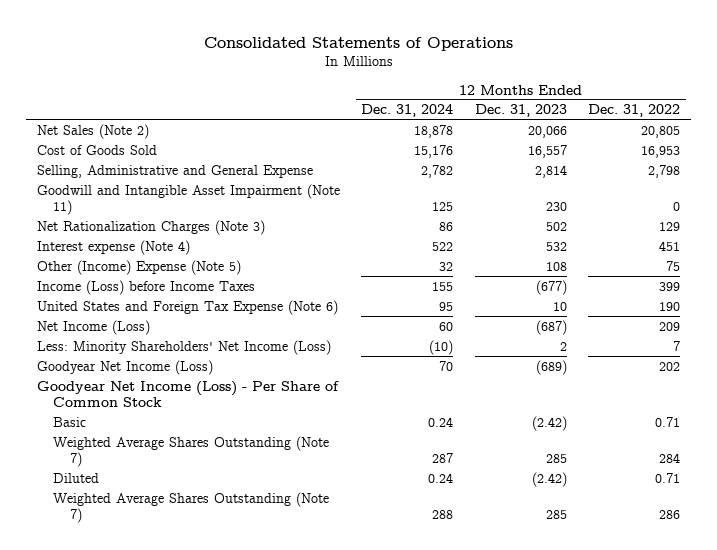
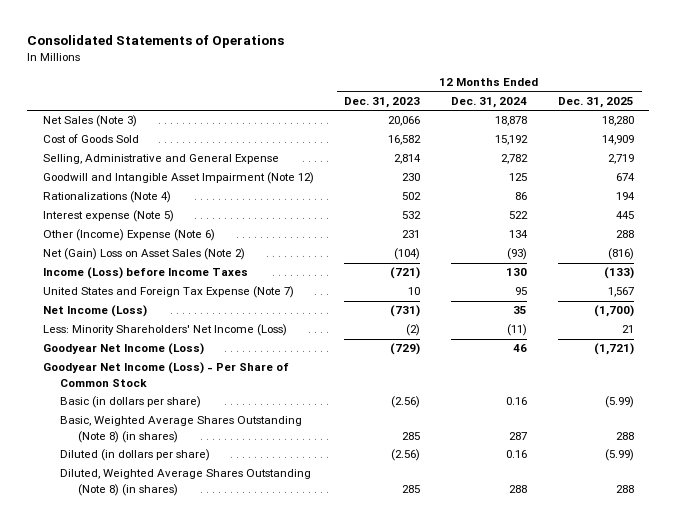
- | 12 Months Ended Dec. 31, 2024 | 12 Months Ended Dec. 31, 2023 | 12 Months Ended Dec. 31, 2022
+ | 12 Months Ended Dec. 31, 2023 | 12 Months Ended Dec. 31, 2024 | 12 Months Ended Dec. 31, 2025
- Net Sales (Note 2) | 18,878 | 20,066 | 20,805
- Cost of Goods Sold | 15,176 | 16,557 | 16,953
+ Net Sales (Note 3) | 20,066 | 18,878 | 18,280
+ Cost of Goods Sold | 16,582 | 15,192 | 14,909
- Goodwill and Intangible Asset Impairment (Note 11) | 125 | 230 | 0
- Net Rationalization Charges (Note 3) | 86 | 502 | 129
- Interest expense (Note 4) | 522 | 532 | 451
- Other (Income) Expense (Note 5) | 32 | 108 | 75
- Income (Loss) before Income Taxes | 155 | (677) | 399
- United States and Foreign Tax Expense (Note 6) | 95 | 10 | 190
- Net Income (Loss) | 60 | (687) | 209
- Less: Minority Shareholders' Net Income (Loss) | (10) | 2 | 7
- Goodyear Net Income (Loss) | 70 | (689) | 202
+ Goodwill and Intangible Asset Impairment (Note 12) | 230 | 125 | 674
+ Rationalizations (Note 4) | 502 | 86 | 194
+ Interest expense (Note 5) | 532 | 522 | 445
+ Other (Income) Expense (Note 6) | 231 | 134 | 288
+ Net (Gain) Loss on Asset Sales (Note 2) | (104) | (93) | (816)
+ Income (Loss) before Income Taxes | (721) | 130 | (133)
+ United States and Foreign Tax Expense (Note 7) | 10 | 95 | 1,567
+ Net Income (Loss) | (731) | 35 | (1,700)
+ Less: Minority Shareholders' Net Income (Loss) | (2) | (11) | 21
+ Goodyear Net Income (Loss) | (729) | 46 | (1,721)
- Basic | 0.24 | (2.42) | 0.71
- Weighted Average Shares Outstanding (Note 7) | 287 | 285 | 284
- Diluted | 0.24 | (2.42) | 0.71
- Weighted Average Shares Outstanding (Note 7) | 288 | 285 | 286
+ Basic (in dollars per share) | (2.56) | 0.16 | (5.99)
+ Basic, Weighted Average Shares Outstanding (Note 8) (in shares) | 285 | 287 | 288
+ Diluted (in dollars per share) | (2.56) | 0.16 | (5.99)
+ Diluted, Weighted Average Shares Outstanding (Note 8) (in shares) | 285 | 288 | 288

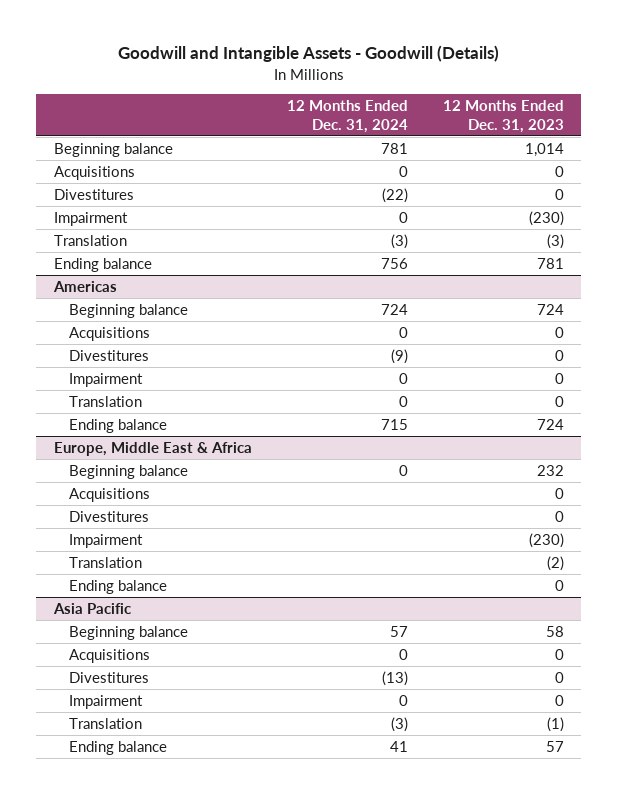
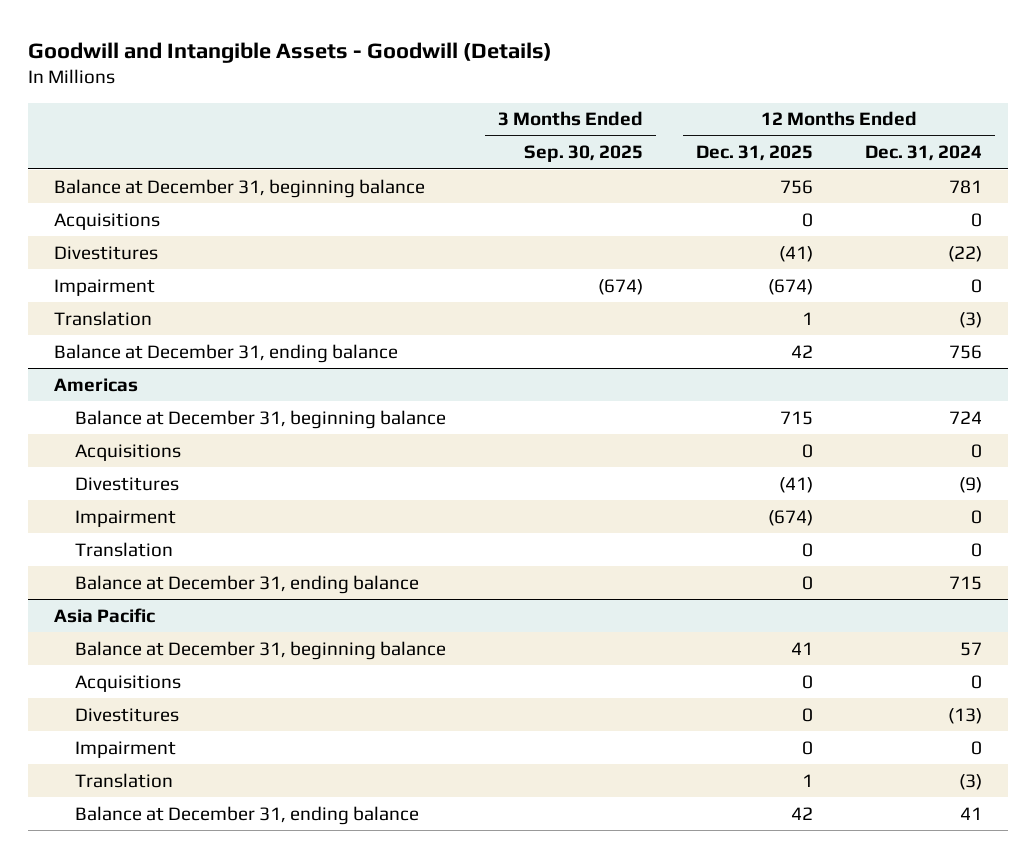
- | 12 Months Ended Dec. 31, 2024 | 12 Months Ended Dec. 31, 2023
+ | 3 Months Ended Sep. 30, 2025 | 12 Months Ended Dec. 31, 2025 | 12 Months Ended Dec. 31, 2024
- Beginning balance | 781 | 1,014
+ Balance at December 31, beginning balance | | 756 | 781
- Ending balance | 756 | 781
+ Balance at December 31, ending balance | | 42 | 756
@ Americas
- Beginning balance | 724 | 724
+ Balance at December 31, beginning balance | | 715 | 724
- Ending balance | 715 | 724
- Europe, Middle East & Africa
- Beginning balance | 0 | 232
- Acquisitions | | 0
- Divestitures | | 0
- Impairment | | (230)
- Translation | | (2)
- Ending balance | | 0
@ Americas
+ Balance at December 31, ending balance | | 0 | 715
@ Asia Pacific
- Beginning balance | 57 | 58
+ Balance at December 31, beginning balance | | 41 | 57
- Ending balance | 41 | 57
+ Balance at December 31, ending balance | | 42 | 41

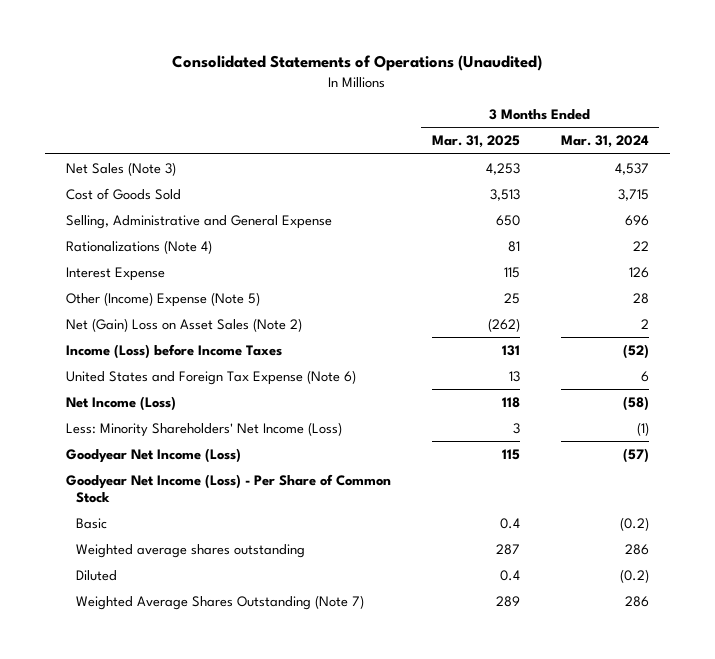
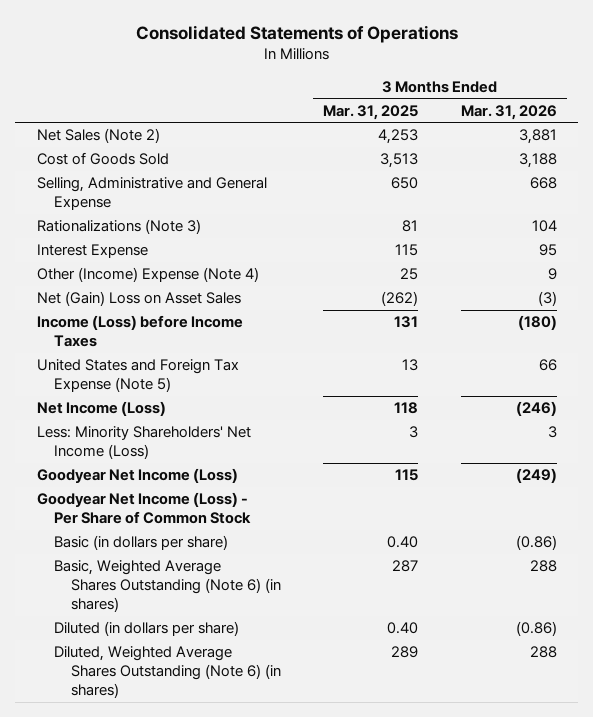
- Consolidated Statements of Operations (Unaudited)
+ Consolidated Statements of Operations
- | 3 Months Ended Mar. 31, 2025 | 3 Months Ended Mar. 31, 2024
+ | 3 Months Ended Mar. 31, 2025 | 3 Months Ended Mar. 31, 2026
- Net Sales (Note 3) | 4,253 | 4,537
+ Net Sales (Note 2) | 4,253 | 3,881
- Rationalizations (Note 4) | 81 | 22
+ Rationalizations (Note 3) | 81 | 104
- Other (Income) Expense (Note 5) | 25 | 28
- Net (Gain) Loss on Asset Sales (Note 2) | (262) | 2
+ Other (Income) Expense (Note 4) | 25 | 9
+ Net (Gain) Loss on Asset Sales | (262) | (3)
- United States and Foreign Tax Expense (Note 6) | 13 | 6
+ United States and Foreign Tax Expense (Note 5) | 13 | 66
- Basic | 0.4 | (0.2)
- Weighted average shares outstanding | 287 | 286
- Diluted | 0.4 | (0.2)
- Weighted Average Shares Outstanding (Note 7) | 289 | 286
+ Basic (in dollars per share) | 0.40 | (0.86)
+ Basic, Weighted Average Shares Outstanding (Note 6) (in shares) | 287 | 288
+ Diluted (in dollars per share) | 0.40 | (0.86)
+ Diluted, Weighted Average Shares Outstanding (Note 6) (in shares) | 289 | 288

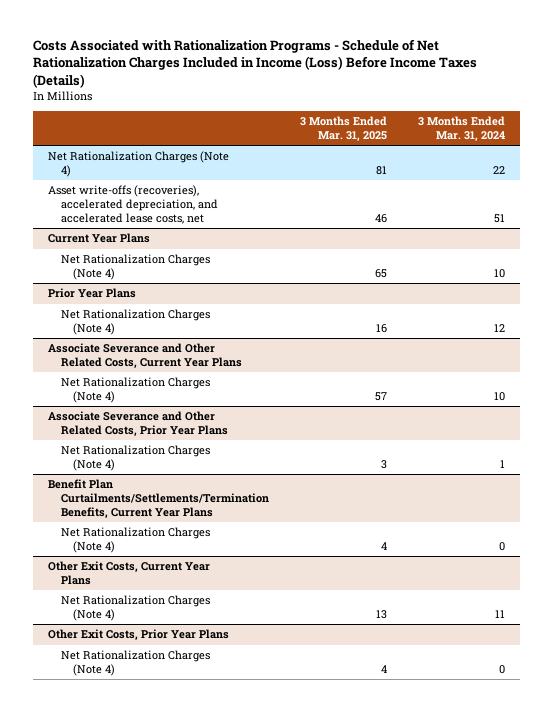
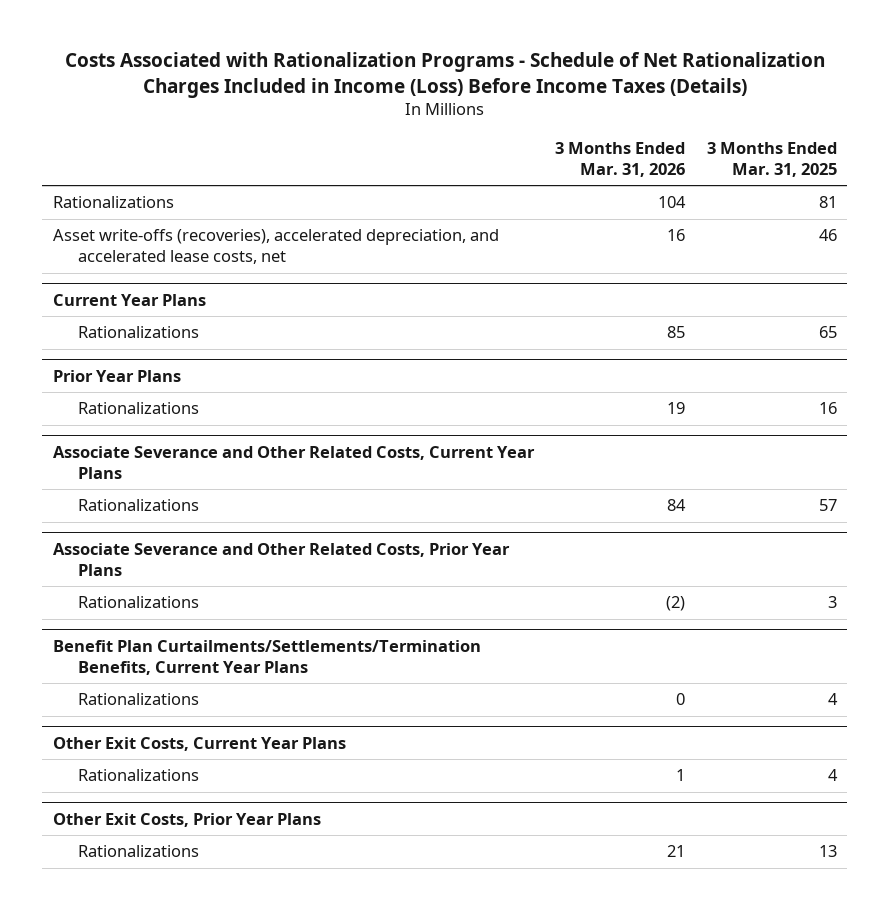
- | 3 Months Ended Mar. 31, 2025 | 3 Months Ended Mar. 31, 2024
+ | 3 Months Ended Mar. 31, 2026 | 3 Months Ended Mar. 31, 2025
- Net Rationalization Charges (Note 4) | 81 | 22
+ Rationalizations | 104 | 81
@ Current Year Plans
- Net Rationalization Charges (Note 4) | 65 | 10
+ Rationalizations | 85 | 65
@ Prior Year Plans
- Net Rationalization Charges (Note 4) | 16 | 12
+ Rationalizations | 19 | 16
@ Associate Severance and Other Related Costs, Current Year Plans
- Net Rationalization Charges (Note 4) | 57 | 10
+ Rationalizations | 84 | 57
@ Associate Severance and Other Related Costs, Prior Year Plans
- Net Rationalization Charges (Note 4) | 3 | 1
+ Rationalizations | (2) | 3
@ Benefit Plan Curtailments/Settlements/Termination Benefits, Current Year Plans
- Net Rationalization Charges (Note 4) | 4 | 0
+ Rationalizations | 0 | 4
@ Other Exit Costs, Current Year Plans
- Net Rationalization Charges (Note 4) | 13 | 11
+ Rationalizations | 1 | 4
@ Other Exit Costs, Prior Year Plans
- Net Rationalization Charges (Note 4) | 4 | 0
+ Rationalizations | 21 | 13

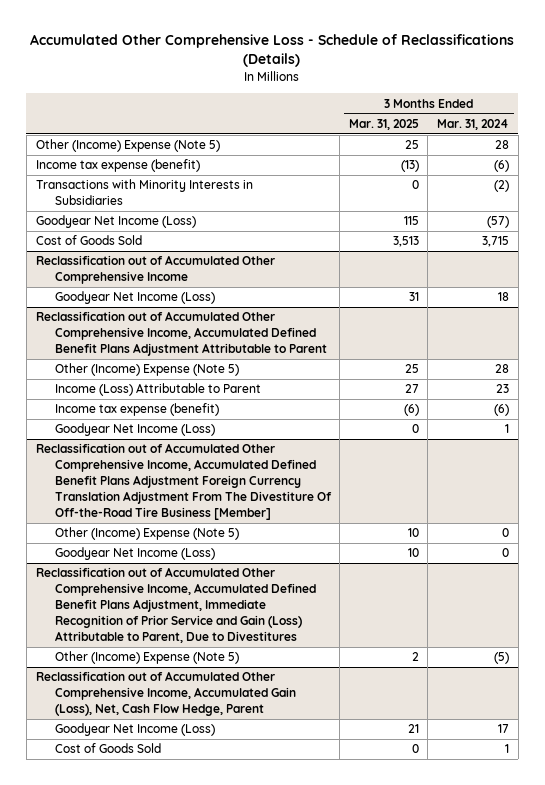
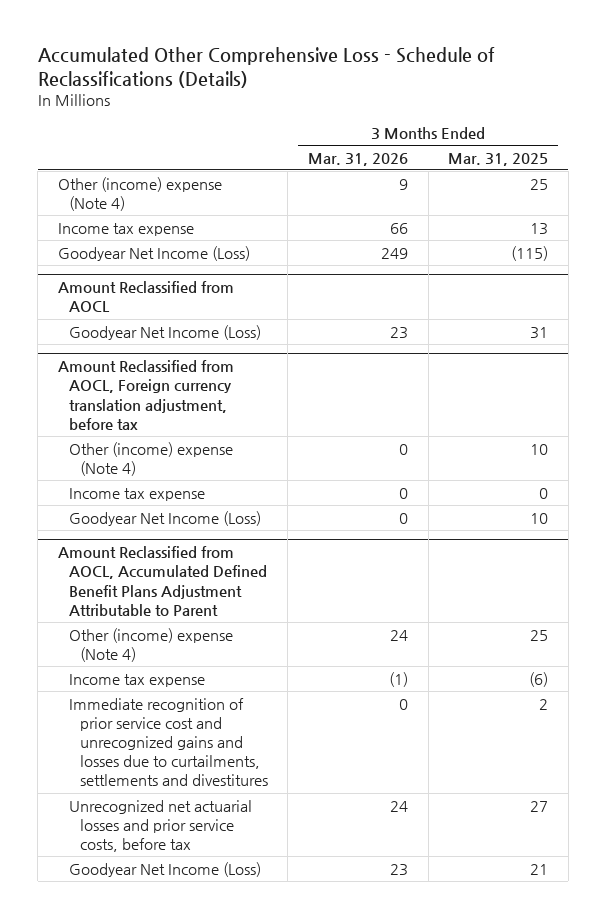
- | 3 Months Ended Mar. 31, 2025 | 3 Months Ended Mar. 31, 2024
+ | 3 Months Ended Mar. 31, 2026 | 3 Months Ended Mar. 31, 2025
- Other (Income) Expense (Note 5) | 25 | 28
- Income tax expense (benefit) | (13) | (6)
- Transactions with Minority Interests in Subsidiaries | 0 | (2)
- Goodyear Net Income (Loss) | 115 | (57)
- Cost of Goods Sold | 3,513 | 3,715
- Reclassification out of Accumulated Other Comprehensive Income
+ Other (income) expense (Note 4) | 9 | 25
+ Income tax expense | 66 | 13
+ Goodyear Net Income (Loss) | 249 | (115)
+ Amount Reclassified from AOCL
- Reclassification out of Accumulated Other Comprehensive Income, Accumulated Defined Benefit Plans Adjustment Attributable to Parent
- Other (Income) Expense (Note 5) | 25 | 28
- Income (Loss) Attributable to Parent | 27 | 23
- Income tax expense (benefit) | (6) | (6)
- Goodyear Net Income (Loss) | 0 | 1
- Reclassification out of Accumulated Other Comprehensive Income, Accumulated Defined Benefit Plans Adjustment Foreign Currency Translation Adjustment From The Divestiture Of Off-the-Road Tire Business [Member]
- Other (Income) Expense (Note 5) | 10 | 0
+ Amount Reclassified from AOCL, Foreign currency translation adjustment, before tax
+ Other (income) expense (Note 4) | 0 | 10
+ Income tax expense | 0 | 0
- Reclassification out of Accumulated Other Comprehensive Income, Accumulated Defined Benefit Plans Adjustment, Immediate Recognition of Prior Service and Gain (Loss) Attributable to Parent, Due to Divestitures
- Other (Income) Expense (Note 5) | 2 | (5)
- Reclassification out of Accumulated Other Comprehensive Income, Accumulated Gain (Loss), Net, Cash Flow Hedge, Parent
+ Amount Reclassified from AOCL, Accumulated Defined Benefit Plans Adjustment Attributable to Parent
+ Other (income) expense (Note 4) | 24 | 25
+ Income tax expense | (1) | (6)
+ Immediate recognition of prior service cost and unrecognized gains and losses due to curtailments, settlements and divestitures | 0 | 2
+ Unrecognized net actuarial losses and prior service costs, before tax | 24 | 27
- Cost of Goods Sold | 0 | 1

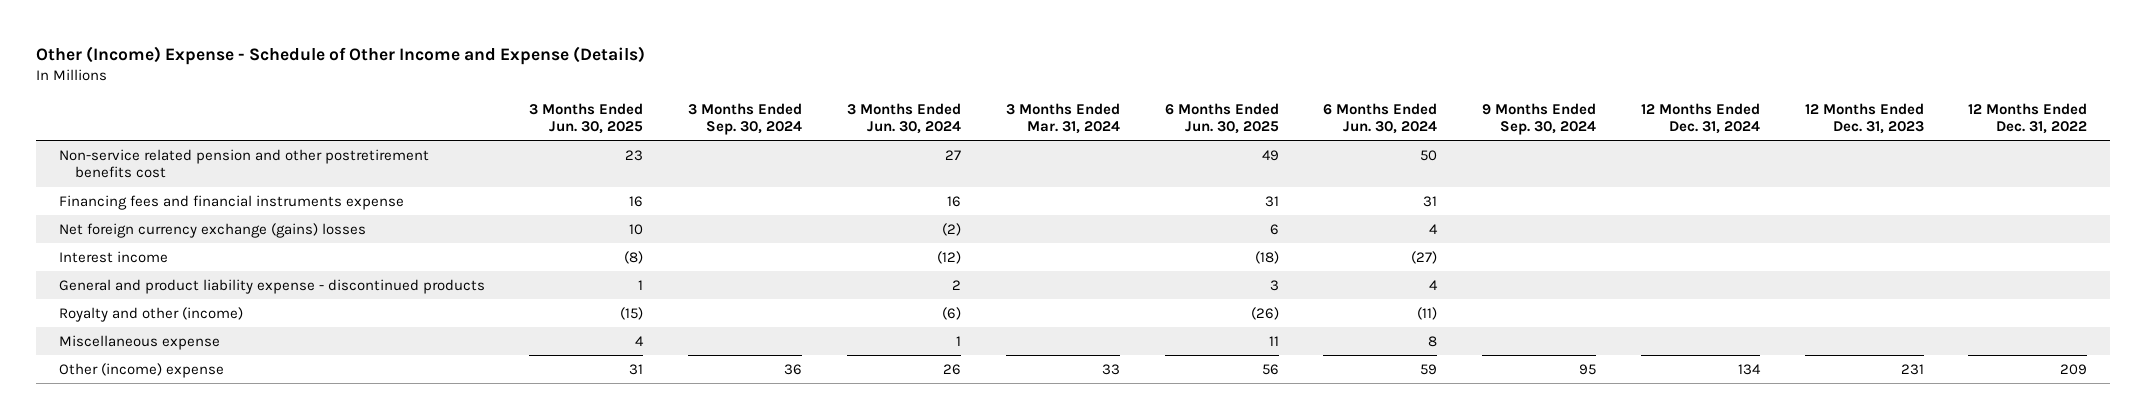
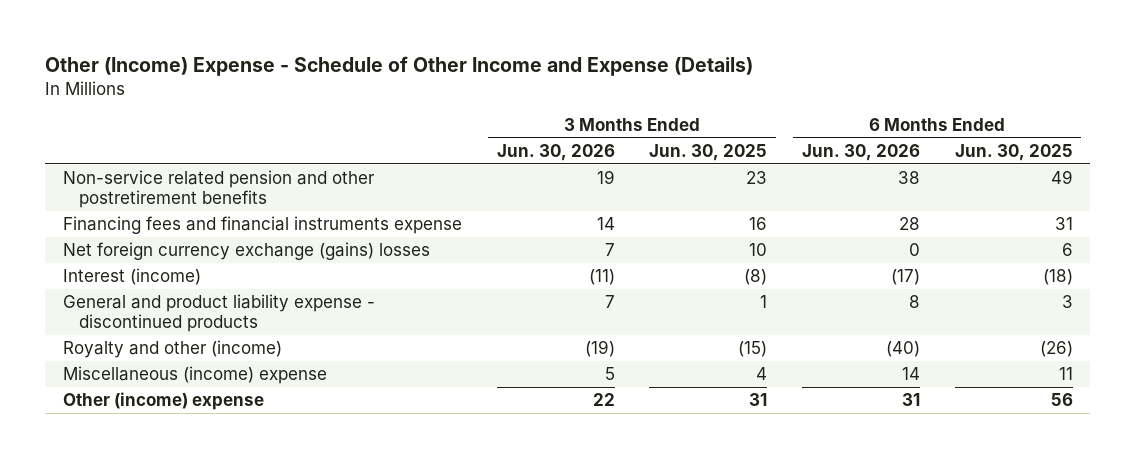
- | 3 Months Ended Jun. 30, 2025 | 3 Months Ended Sep. 30, 2024 | 3 Months Ended Jun. 30, 2024 | 3 Months Ended Mar. 31, 2024 | 6 Months Ended Jun. 30, 2025 | 6 Months Ended Jun. 30, 2024 | 9 Months Ended Sep. 30, 2024 | 12 Months Ended Dec. 31, 2024 | 12 Months Ended Dec. 31, 2023 | 12 Months Ended Dec. 31, 2022
+ | 3 Months Ended Jun. 30, 2026 | 3 Months Ended Jun. 30, 2025 | 6 Months Ended Jun. 30, 2026 | 6 Months Ended Jun. 30, 2025
- Non-service related pension and other postretirement benefits cost | 23 | | 27 | | 49 | 50 | | | |
+ Non-service related pension and other postretirement benefits | 19 | 23 | 38 | 49
- Interest income | (8) | | (12) | | (18) | (27) | | | |
+ Interest (income) | (11) | (8) | (17) | (18)
- Miscellaneous expense | 4 | | 1 | | 11 | 8 | | | |
+ Miscellaneous (income) expense | 5 | 4 | 14 | 11

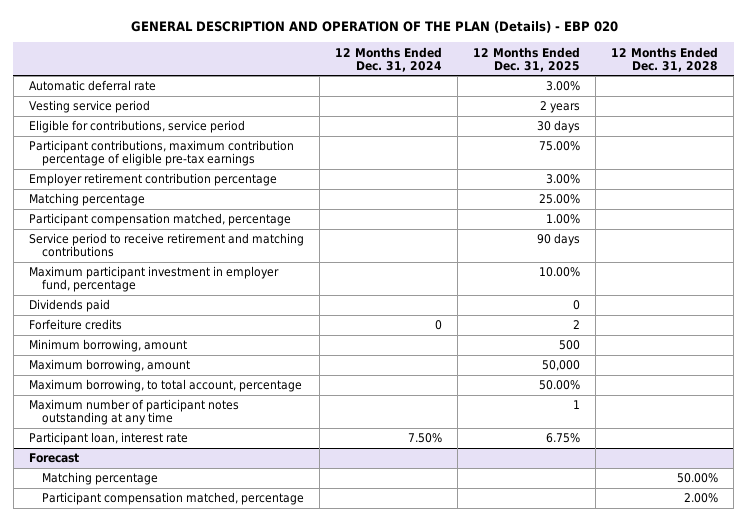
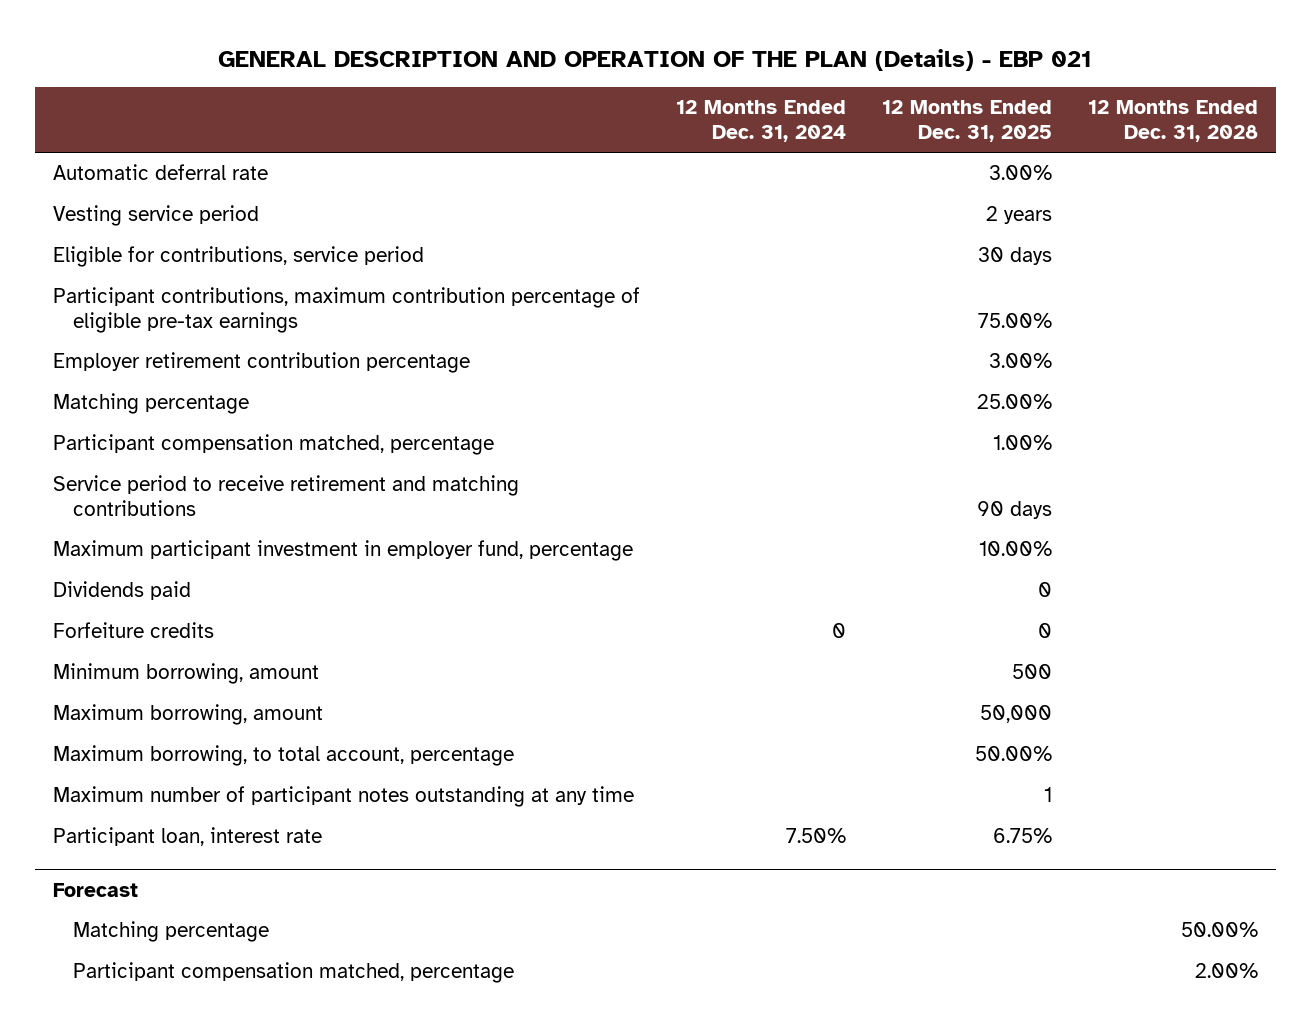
- GENERAL DESCRIPTION AND OPERATION OF THE PLAN (Details) - EBP 020
+ GENERAL DESCRIPTION AND OPERATION OF THE PLAN (Details) - EBP 021
- Forfeiture credits | 0 | 2 |
+ Forfeiture credits | 0 | 0 |

